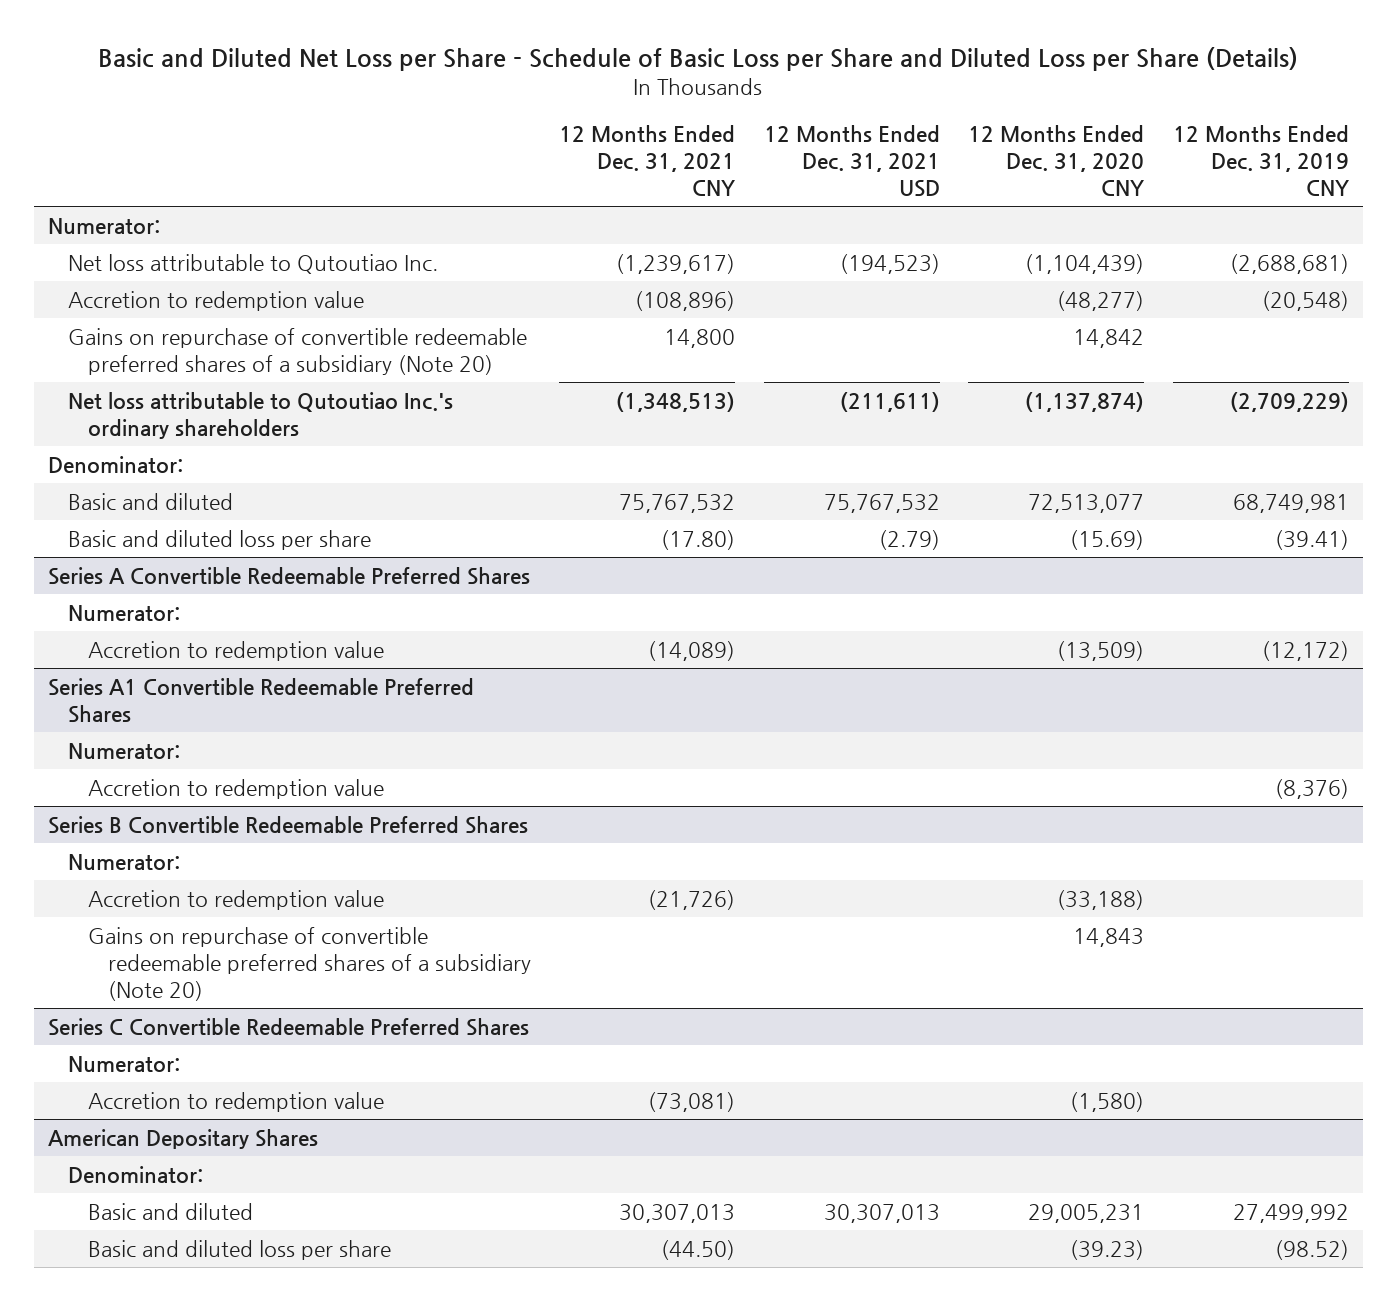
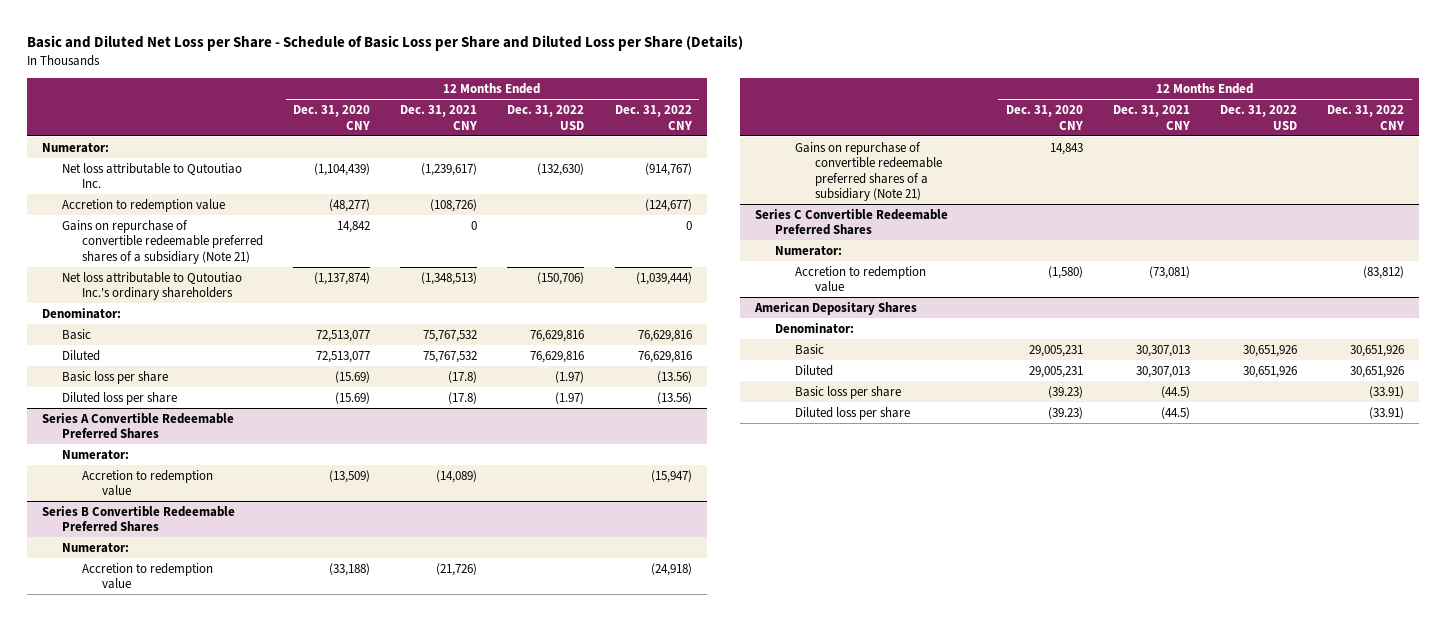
- | 12 Months Ended Dec. 31, 2021 CNY | 12 Months Ended Dec. 31, 2021 USD | 12 Months Ended Dec. 31, 2020 CNY | 12 Months Ended Dec. 31, 2019 CNY
+ | 12 Months Ended Dec. 31, 2020 CNY | 12 Months Ended Dec. 31, 2021 CNY | 12 Months Ended Dec. 31, 2022 USD | 12 Months Ended Dec. 31, 2022 CNY
- Accretion to redemption value | (108,896) | | (48,277) | (20,548)
- Gains on repurchase of convertible redeemable preferred shares of a subsidiary (Note 20) | 14,800 | | 14,842 |
+ Accretion to redemption value | (48,277) | (108,726) | | (124,677)
+ Gains on repurchase of convertible redeemable preferred shares of a subsidiary (Note 21) | 14,842 | 0 | | 0
- Basic and diluted | 75,767,532 | 75,767,532 | 72,513,077 | 68,749,981
- Basic and diluted loss per share | (17.80) | (2.79) | (15.69) | (39.41)
+ Basic | 72,513,077 | 75,767,532 | 76,629,816 | 76,629,816
+ Diluted | 72,513,077 | 75,767,532 | 76,629,816 | 76,629,816
+ Basic loss per share | (15.69) | (17.8) | (1.97) | (13.56)
+ Diluted loss per share | (15.69) | (17.8) | (1.97) | (13.56)
- Series A1 Convertible Redeemable Preferred Shares
- Numerator:
- Accretion to redemption value | | | | (8,376)
@ Series B Convertible Redeemable Preferred Shares
- Gains on repurchase of convertible redeemable preferred shares of a subsidiary (Note 20) | | | 14,843 |
+ Gains on repurchase of convertible redeemable preferred shares of a subsidiary (Note 21) | 14,843 | | |
@ American Depositary Shares
- Basic and diluted | 30,307,013 | 30,307,013 | 29,005,231 | 27,499,992
- Basic and diluted loss per share | (44.50) | | (39.23) | (98.52)
+ Basic | 29,005,231 | 30,307,013 | 30,651,926 | 30,651,926
+ Diluted | 29,005,231 | 30,307,013 | 30,651,926 | 30,651,926
+ Basic loss per share | (39.23) | (44.5) | | (33.91)
+ Diluted loss per share | (39.23) | (44.5) | | (33.91)

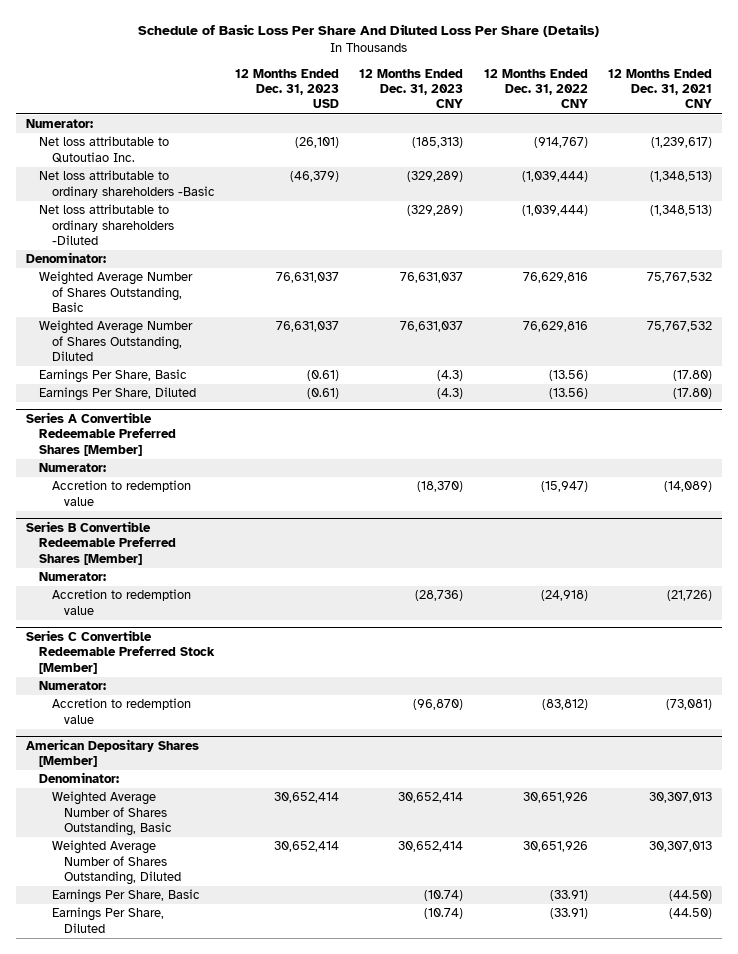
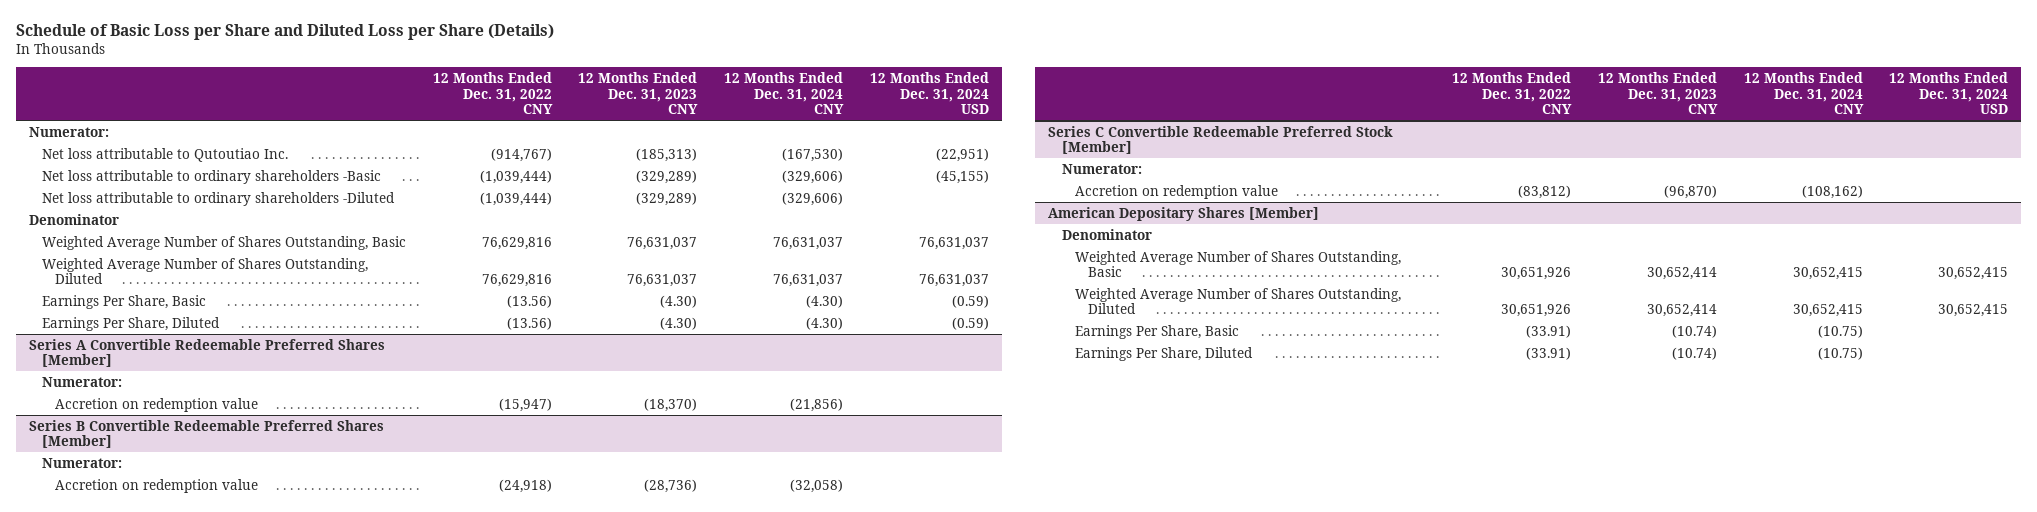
- Schedule of Basic Loss Per Share And Diluted Loss Per Share (Details)
+ Schedule of Basic Loss per Share and Diluted Loss per Share (Details)
- | 12 Months Ended Dec. 31, 2023 USD | 12 Months Ended Dec. 31, 2023 CNY | 12 Months Ended Dec. 31, 2022 CNY | 12 Months Ended Dec. 31, 2021 CNY
+ | 12 Months Ended Dec. 31, 2022 CNY | 12 Months Ended Dec. 31, 2023 CNY | 12 Months Ended Dec. 31, 2024 CNY | 12 Months Ended Dec. 31, 2024 USD
- Denominator:
+ Denominator
- Earnings Per Share, Basic | (0.61) | (4.3) | (13.56) | (17.80)
- Earnings Per Share, Diluted | (0.61) | (4.3) | (13.56) | (17.80)
+ Earnings Per Share, Basic | (13.56) | (4.30) | (4.30) | (0.59)
+ Earnings Per Share, Diluted | (13.56) | (4.30) | (4.30) | (0.59)
@ Series A Convertible Redeemable Preferred Shares [Member]
- Accretion to redemption value | | (18,370) | (15,947) | (14,089)
+ Accretion on redemption value | (15,947) | (18,370) | (21,856) |
@ Series B Convertible Redeemable Preferred Shares [Member]
- Accretion to redemption value | | (28,736) | (24,918) | (21,726)
+ Accretion on redemption value | (24,918) | (28,736) | (32,058) |
@ Series C Convertible Redeemable Preferred Stock [Member]
- Accretion to redemption value | | (96,870) | (83,812) | (73,081)
+ Accretion on redemption value | (83,812) | (96,870) | (108,162) |
@ American Depositary Shares [Member]
- Denominator:
+ Denominator

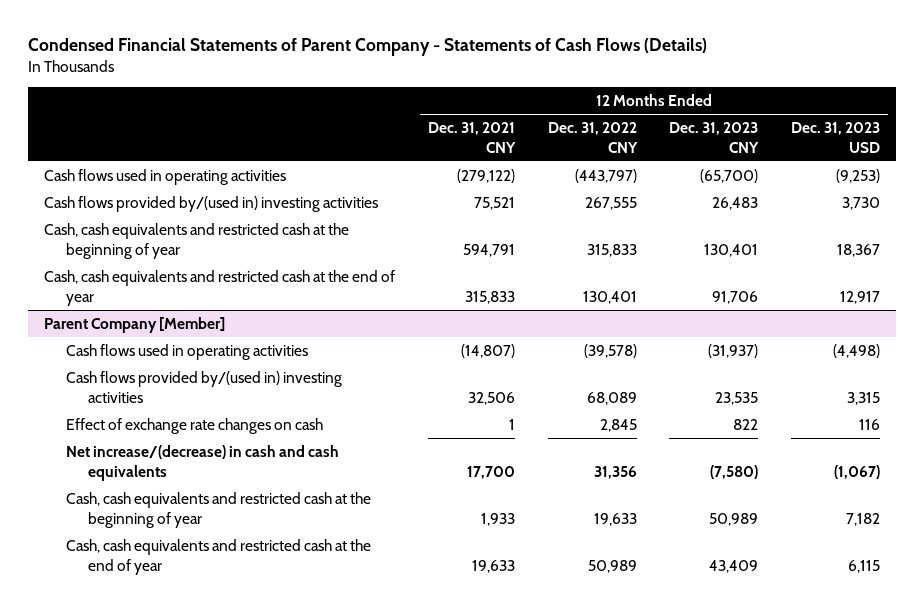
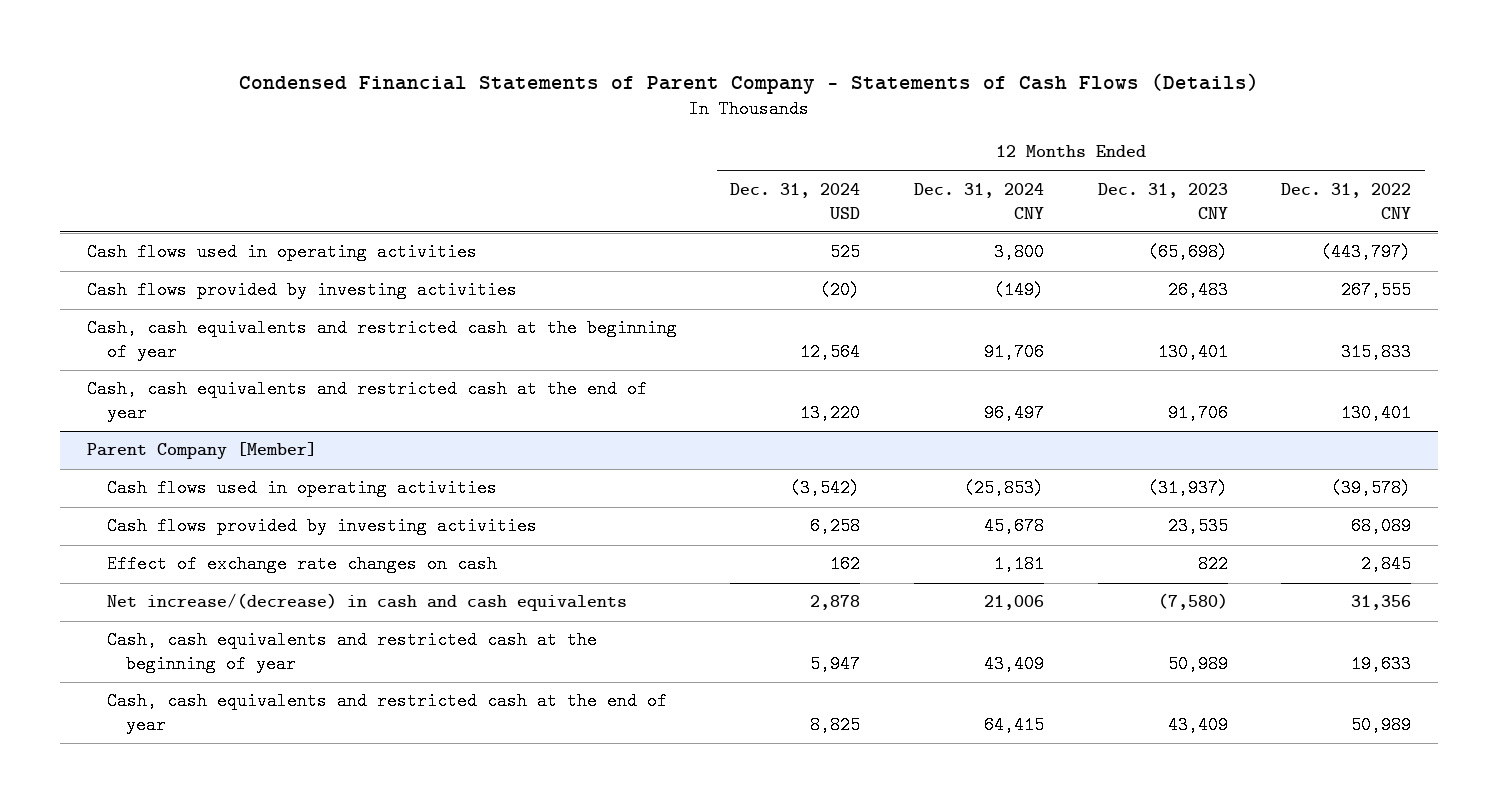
- | 12 Months Ended Dec. 31, 2021 CNY | 12 Months Ended Dec. 31, 2022 CNY | 12 Months Ended Dec. 31, 2023 CNY | 12 Months Ended Dec. 31, 2023 USD
+ | 12 Months Ended Dec. 31, 2024 USD | 12 Months Ended Dec. 31, 2024 CNY | 12 Months Ended Dec. 31, 2023 CNY | 12 Months Ended Dec. 31, 2022 CNY
- Cash flows used in operating activities | (279,122) | (443,797) | (65,700) | (9,253)
- Cash flows provided by/(used in) investing activities | 75,521 | 267,555 | 26,483 | 3,730
+ Cash flows used in operating activities | 525 | 3,800 | (65,698) | (443,797)
+ Cash flows provided by investing activities | (20) | (149) | 26,483 | 267,555
@ Parent Company [Member]
- Cash flows provided by/(used in) investing activities | 32,506 | 68,089 | 23,535 | 3,315
+ Cash flows provided by investing activities | 6,258 | 45,678 | 23,535 | 68,089

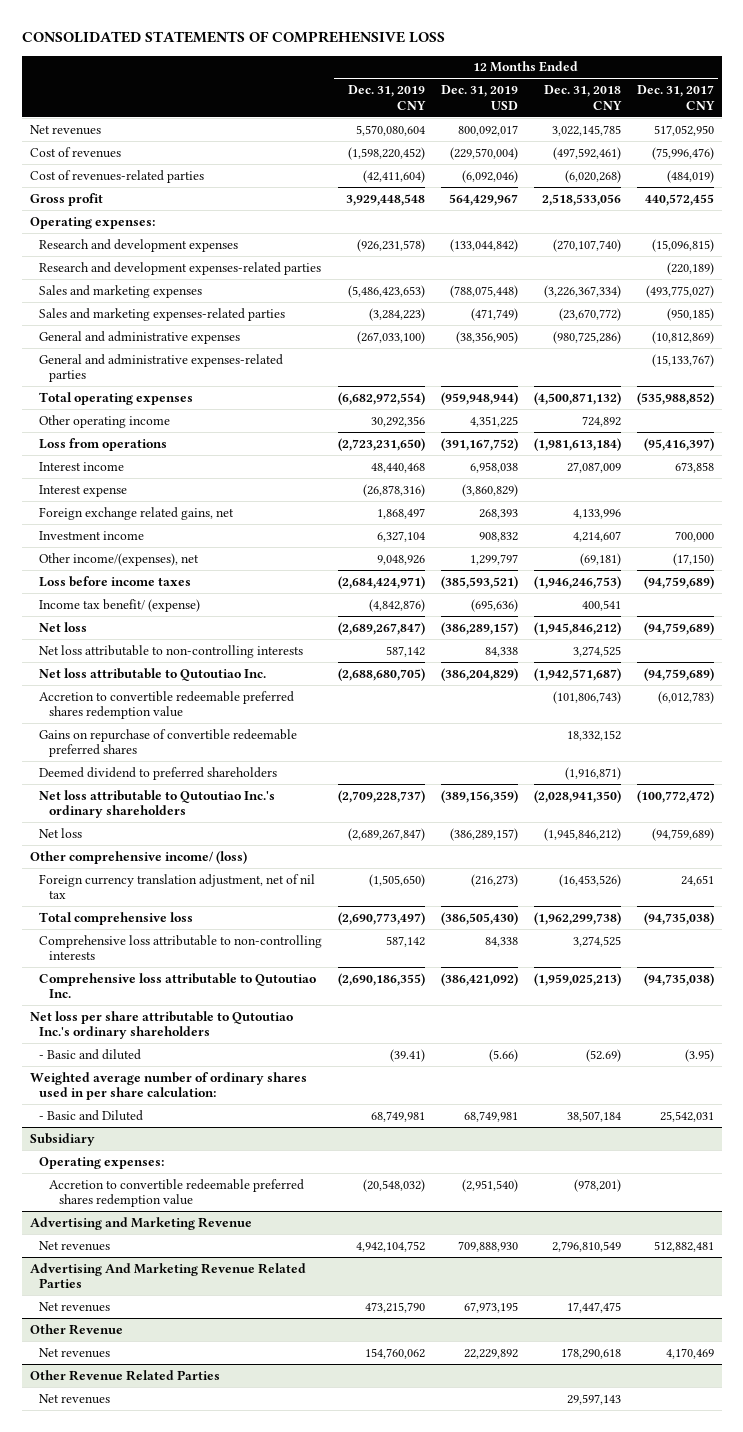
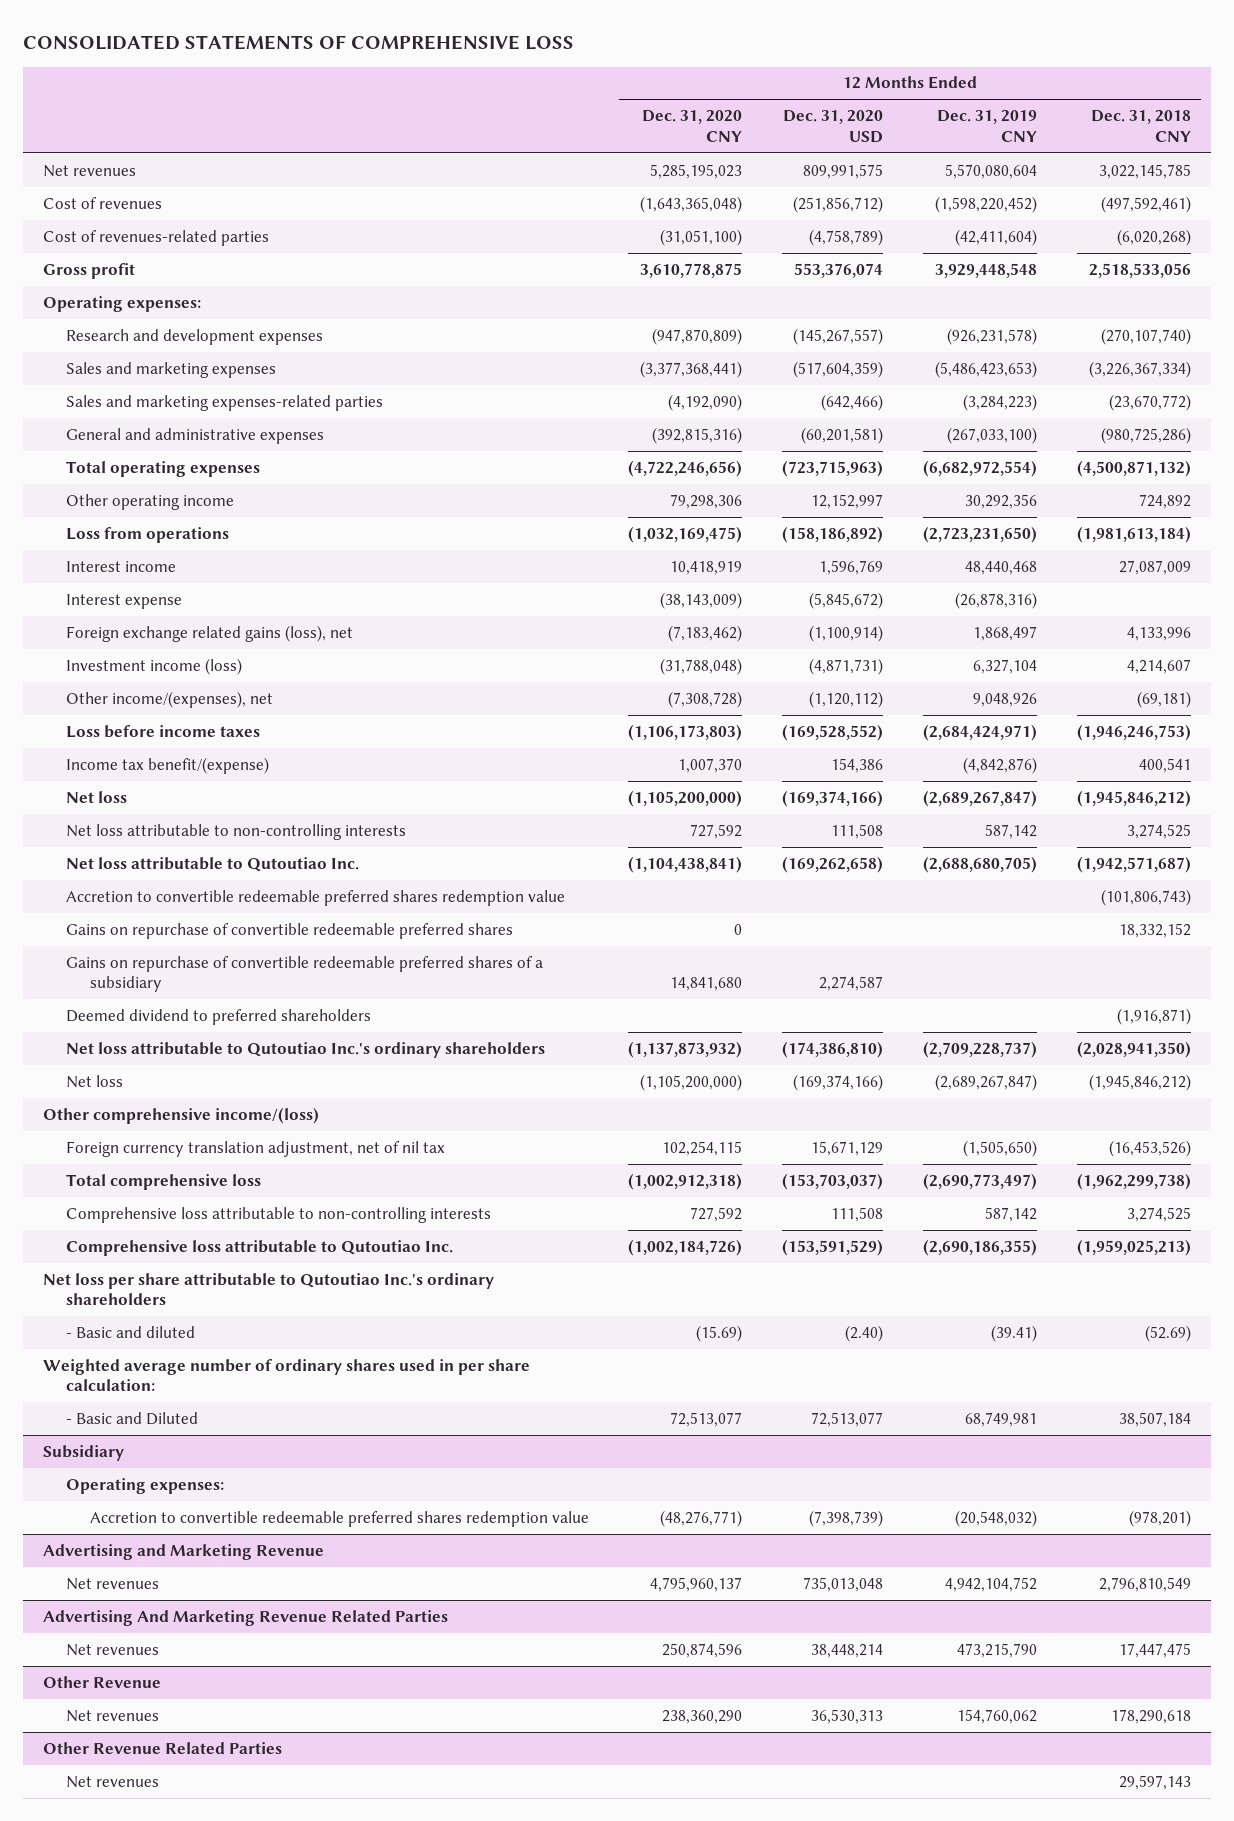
- | 12 Months Ended Dec. 31, 2019 CNY | 12 Months Ended Dec. 31, 2019 USD | 12 Months Ended Dec. 31, 2018 CNY | 12 Months Ended Dec. 31, 2017 CNY
+ | 12 Months Ended Dec. 31, 2020 CNY | 12 Months Ended Dec. 31, 2020 USD | 12 Months Ended Dec. 31, 2019 CNY | 12 Months Ended Dec. 31, 2018 CNY
- Research and development expenses-related parties | | | | (220,189)
- General and administrative expenses-related parties | | | | (15,133,767)
- Foreign exchange related gains, net | 1,868,497 | 268,393 | 4,133,996 |
- Investment income | 6,327,104 | 908,832 | 4,214,607 | 700,000
+ Foreign exchange related gains (loss), net | (7,183,462) | (1,100,914) | 1,868,497 | 4,133,996
+ Investment income (loss) | (31,788,048) | (4,871,731) | 6,327,104 | 4,214,607
- Income tax benefit/ (expense) | (4,842,876) | (695,636) | 400,541 |
+ Income tax benefit/(expense) | 1,007,370 | 154,386 | (4,842,876) | 400,541
+ Gains on repurchase of convertible redeemable preferred shares of a subsidiary | 14,841,680 | 2,274,587 | |
- Other comprehensive income/ (loss)
+ Other comprehensive income/(loss)

